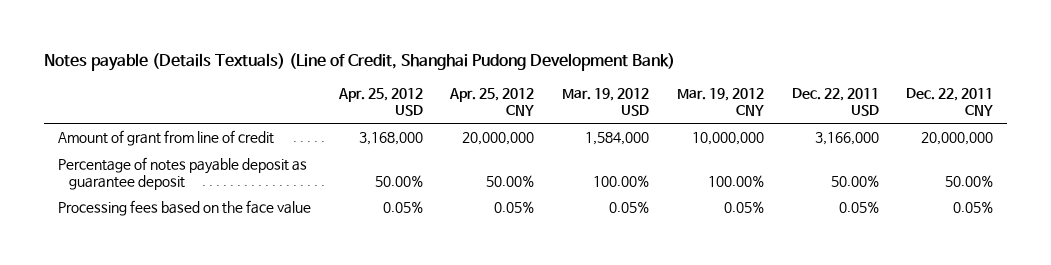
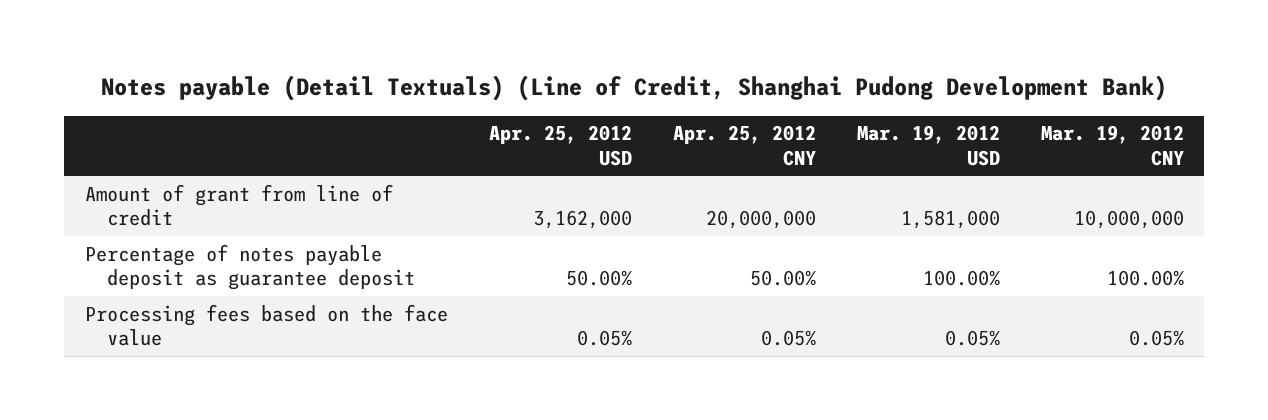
- Notes payable (Details Textuals) (Line of Credit, Shanghai Pudong Development Bank)
+ Notes payable (Detail Textuals) (Line of Credit, Shanghai Pudong Development Bank)
- | Apr. 25, 2012 USD | Apr. 25, 2012 CNY | Mar. 19, 2012 USD | Mar. 19, 2012 CNY | Dec. 22, 2011 USD | Dec. 22, 2011 CNY
+ | Apr. 25, 2012 USD | Apr. 25, 2012 CNY | Mar. 19, 2012 USD | Mar. 19, 2012 CNY
- Amount of grant from line of credit | 3,168,000 | 20,000,000 | 1,584,000 | 10,000,000 | 3,166,000 | 20,000,000
+ Amount of grant from line of credit | 3,162,000 | 20,000,000 | 1,581,000 | 10,000,000

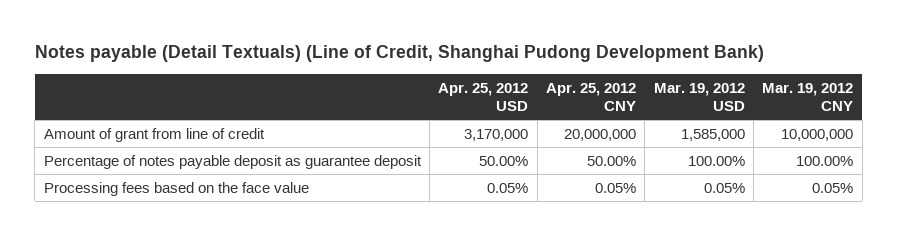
- Amount of grant from line of credit | 3,162,000 | 20,000,000 | 1,581,000 | 10,000,000
+ Amount of grant from line of credit | 3,170,000 | 20,000,000 | 1,585,000 | 10,000,000

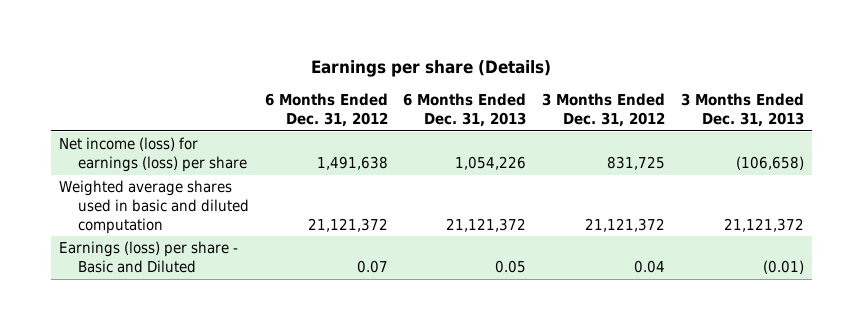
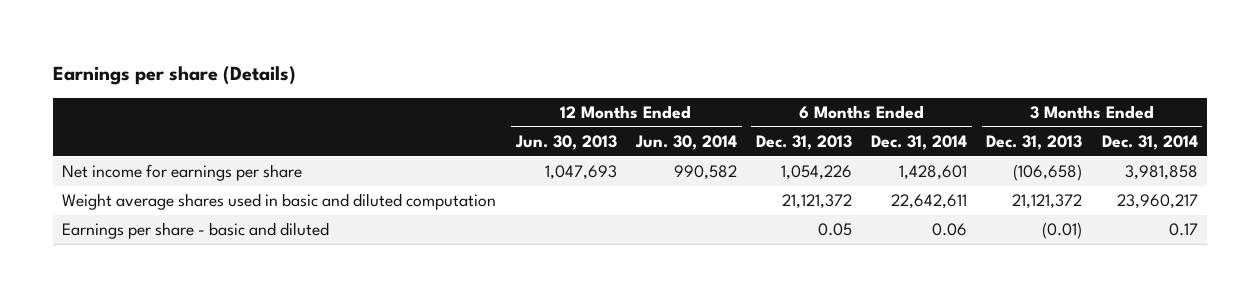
- | 6 Months Ended Dec. 31, 2012 | 6 Months Ended Dec. 31, 2013 | 3 Months Ended Dec. 31, 2012 | 3 Months Ended Dec. 31, 2013
+ | 12 Months Ended Jun. 30, 2013 | 12 Months Ended Jun. 30, 2014 | 6 Months Ended Dec. 31, 2013 | 6 Months Ended Dec. 31, 2014 | 3 Months Ended Dec. 31, 2013 | 3 Months Ended Dec. 31, 2014
- Net income (loss) for earnings (loss) per share | 1,491,638 | 1,054,226 | 831,725 | (106,658)
- Weighted average shares used in basic and diluted computation | 21,121,372 | 21,121,372 | 21,121,372 | 21,121,372
- Earnings (loss) per share - Basic and Diluted | 0.07 | 0.05 | 0.04 | (0.01)
+ Net income for earnings per share | 1,047,693 | 990,582 | 1,054,226 | 1,428,601 | (106,658) | 3,981,858
+ Weight average shares used in basic and diluted computation | | | 21,121,372 | 22,642,611 | 21,121,372 | 23,960,217
+ Earnings per share - basic and diluted | | | 0.05 | 0.06 | (0.01) | 0.17

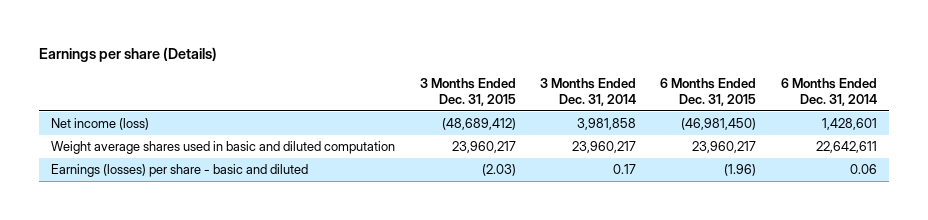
- | 12 Months Ended Jun. 30, 2013 | 12 Months Ended Jun. 30, 2014 | 6 Months Ended Dec. 31, 2013 | 6 Months Ended Dec. 31, 2014 | 3 Months Ended Dec. 31, 2013 | 3 Months Ended Dec. 31, 2014
+ | 3 Months Ended Dec. 31, 2015 | 3 Months Ended Dec. 31, 2014 | 6 Months Ended Dec. 31, 2015 | 6 Months Ended Dec. 31, 2014
- Net income for earnings per share | 1,047,693 | 990,582 | 1,054,226 | 1,428,601 | (106,658) | 3,981,858
+ Net income (loss) | (48,689,412) | 3,981,858 | (46,981,450) | 1,428,601
- Earnings per share - basic and diluted | | | 0.05 | 0.06 | (0.01) | 0.17
+ Earnings (losses) per share - basic and diluted | (2.03) | 0.17 | (1.96) | 0.06

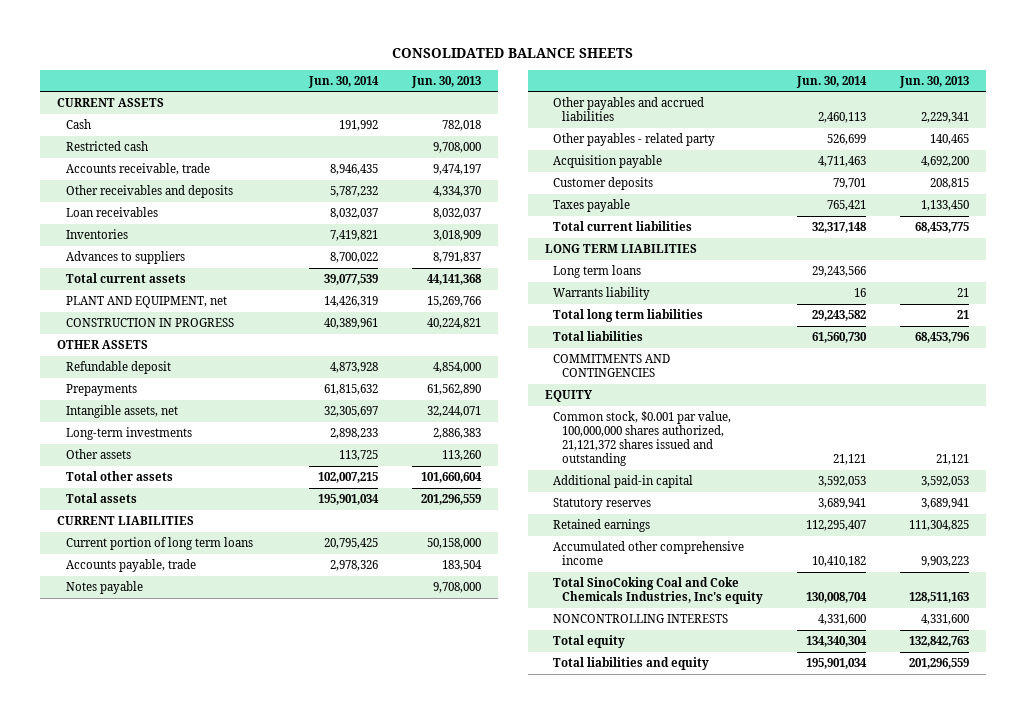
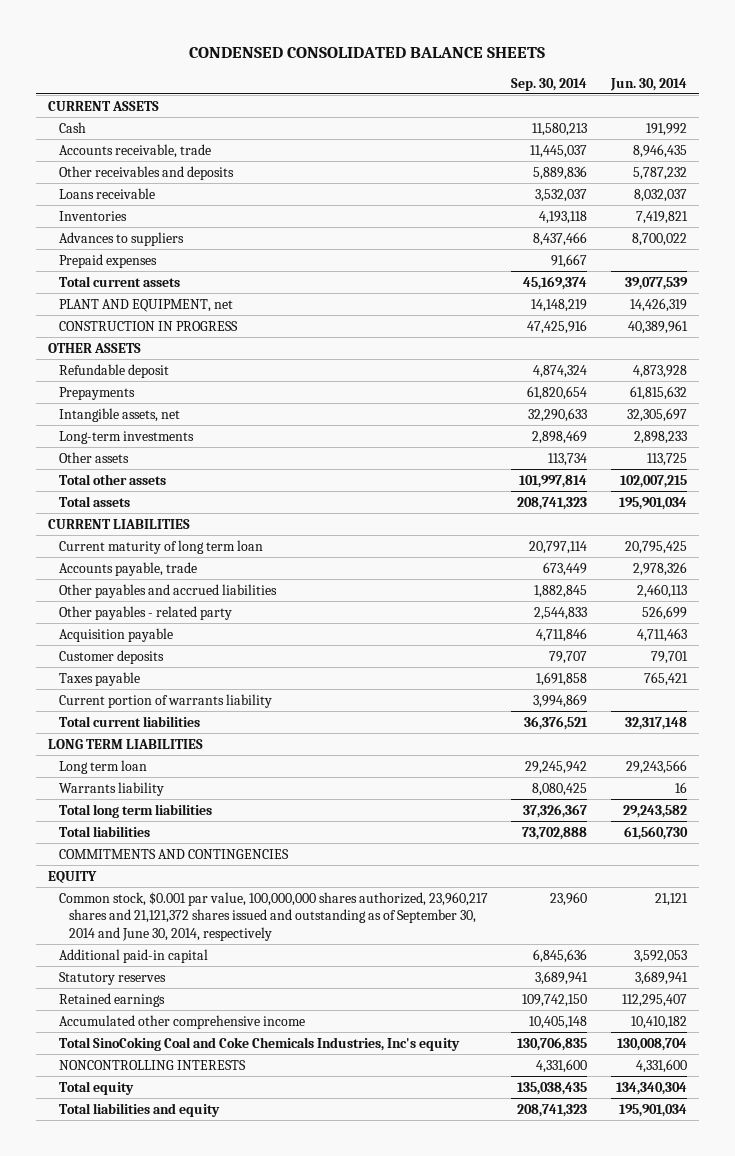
- CONSOLIDATED BALANCE SHEETS
+ CONDENSED CONSOLIDATED BALANCE SHEETS
- | Jun. 30, 2014 | Jun. 30, 2013
+ | Sep. 30, 2014 | Jun. 30, 2014
- Restricted cash | | 9,708,000
- Loan receivables | 8,032,037 | 8,032,037
+ Loans receivable | 3,532,037 | 8,032,037
+ Prepaid expenses | 91,667 |
- Current portion of long term loans | 20,795,425 | 50,158,000
+ Current maturity of long term loan | 20,797,114 | 20,795,425
- Notes payable | | 9,708,000
+ Current portion of warrants liability | 3,994,869 |
- Long term loans | 29,243,566 |
+ Long term loan | 29,245,942 | 29,243,566
- Common stock, $0.001 par value, 100,000,000 shares authorized, 21,121,372 shares issued and outstanding | 21,121 | 21,121
+ Common stock, $0.001 par value, 100,000,000 shares authorized, 23,960,217 shares and 21,121,372 shares issued and outstanding as of September 30, 2014 and June 30, 2014, respectively | 23,960 | 21,121

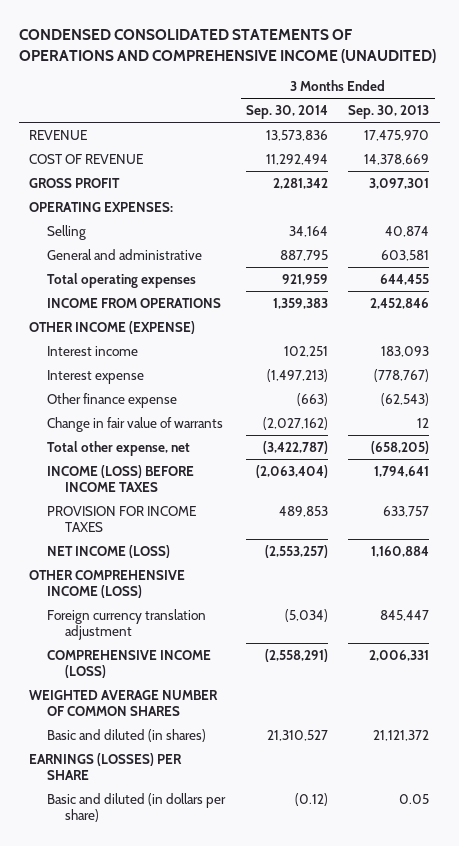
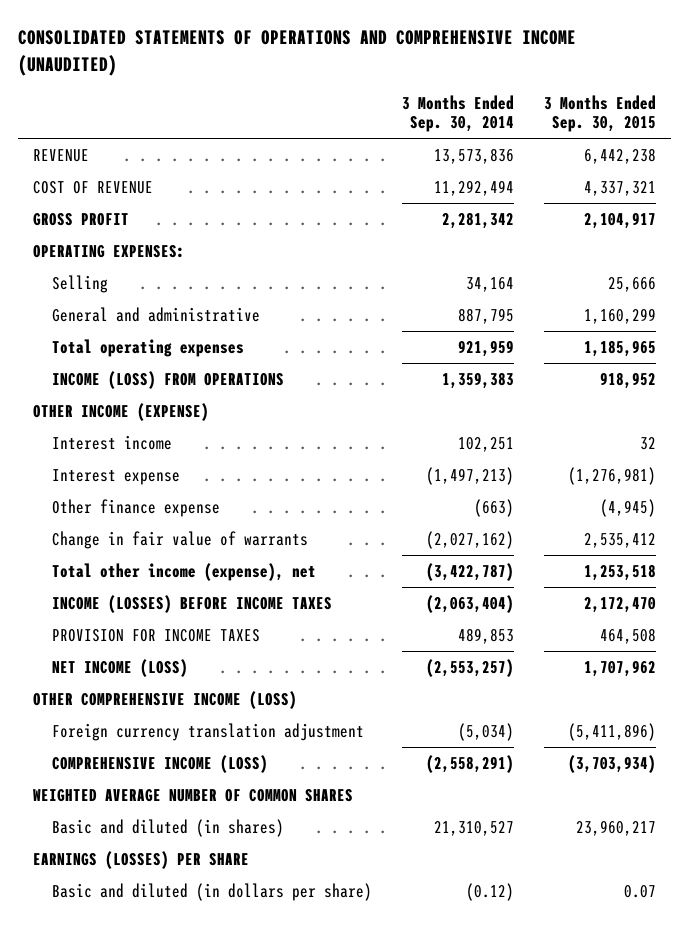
- CONDENSED CONSOLIDATED STATEMENTS OF OPERATIONS AND COMPREHENSIVE INCOME (UNAUDITED)
+ CONSOLIDATED STATEMENTS OF OPERATIONS AND COMPREHENSIVE INCOME (UNAUDITED)
- | 3 Months Ended Sep. 30, 2014 | 3 Months Ended Sep. 30, 2013
+ | 3 Months Ended Sep. 30, 2014 | 3 Months Ended Sep. 30, 2015
- INCOME FROM OPERATIONS | 1,359,383 | 2,452,846
+ INCOME (LOSS) FROM OPERATIONS | 1,359,383 | 918,952
- Total other expense, net | (3,422,787) | (658,205)
- INCOME (LOSS) BEFORE INCOME TAXES | (2,063,404) | 1,794,641
+ Total other income (expense), net | (3,422,787) | 1,253,518
+ INCOME (LOSSES) BEFORE INCOME TAXES | (2,063,404) | 2,172,470

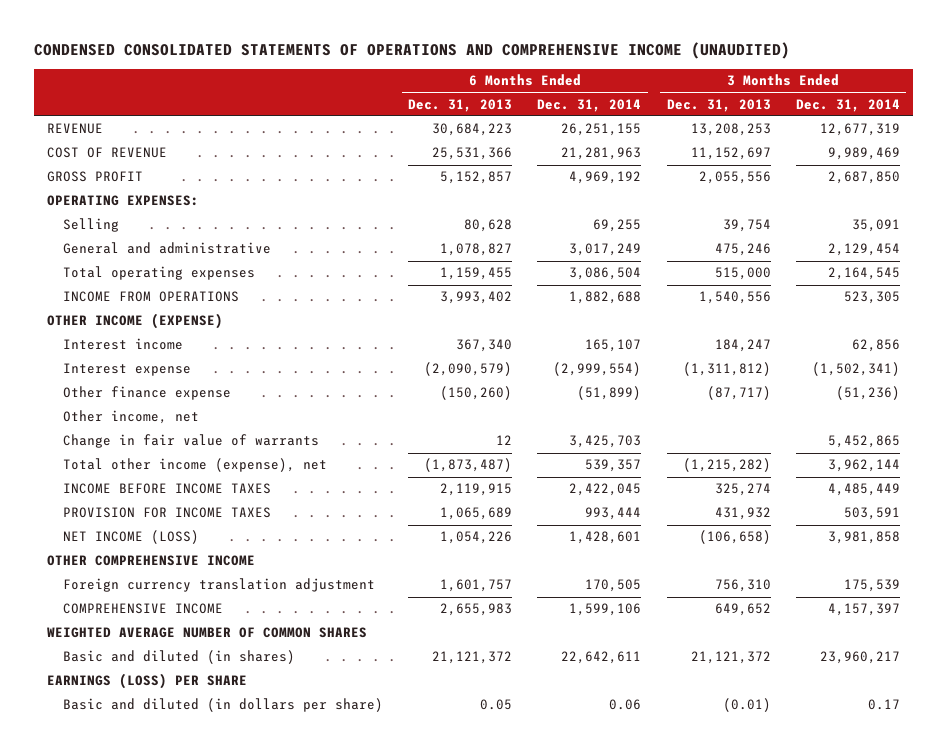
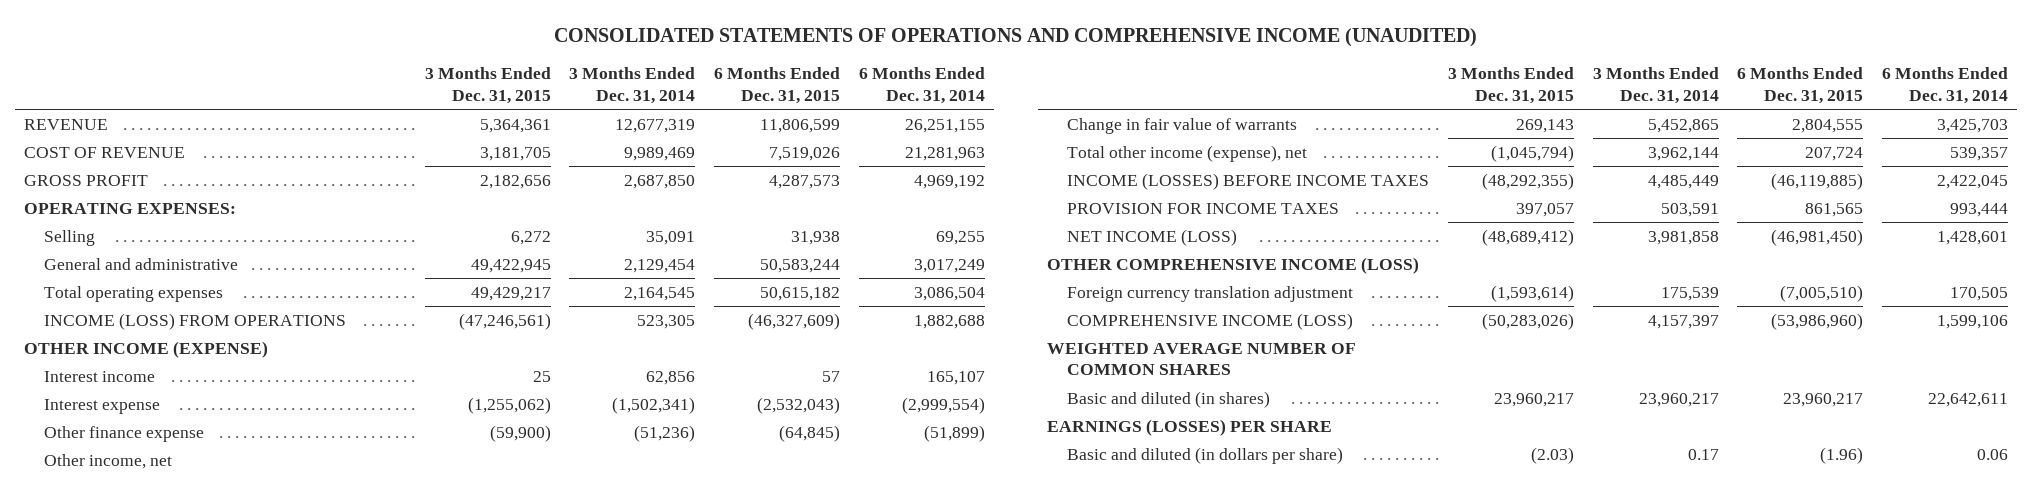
- CONDENSED CONSOLIDATED STATEMENTS OF OPERATIONS AND COMPREHENSIVE INCOME (UNAUDITED)
+ CONSOLIDATED STATEMENTS OF OPERATIONS AND COMPREHENSIVE INCOME (UNAUDITED)
- | 6 Months Ended Dec. 31, 2013 | 6 Months Ended Dec. 31, 2014 | 3 Months Ended Dec. 31, 2013 | 3 Months Ended Dec. 31, 2014
+ | 3 Months Ended Dec. 31, 2015 | 3 Months Ended Dec. 31, 2014 | 6 Months Ended Dec. 31, 2015 | 6 Months Ended Dec. 31, 2014
- INCOME FROM OPERATIONS | 3,993,402 | 1,882,688 | 1,540,556 | 523,305
+ INCOME (LOSS) FROM OPERATIONS | (47,246,561) | 523,305 | (46,327,609) | 1,882,688
- INCOME BEFORE INCOME TAXES | 2,119,915 | 2,422,045 | 325,274 | 4,485,449
+ INCOME (LOSSES) BEFORE INCOME TAXES | (48,292,355) | 4,485,449 | (46,119,885) | 2,422,045
- OTHER COMPREHENSIVE INCOME
+ OTHER COMPREHENSIVE INCOME (LOSS)
- COMPREHENSIVE INCOME | 2,655,983 | 1,599,106 | 649,652 | 4,157,397
+ COMPREHENSIVE INCOME (LOSS) | (50,283,026) | 4,157,397 | (53,986,960) | 1,599,106
- EARNINGS (LOSS) PER SHARE
+ EARNINGS (LOSSES) PER SHARE

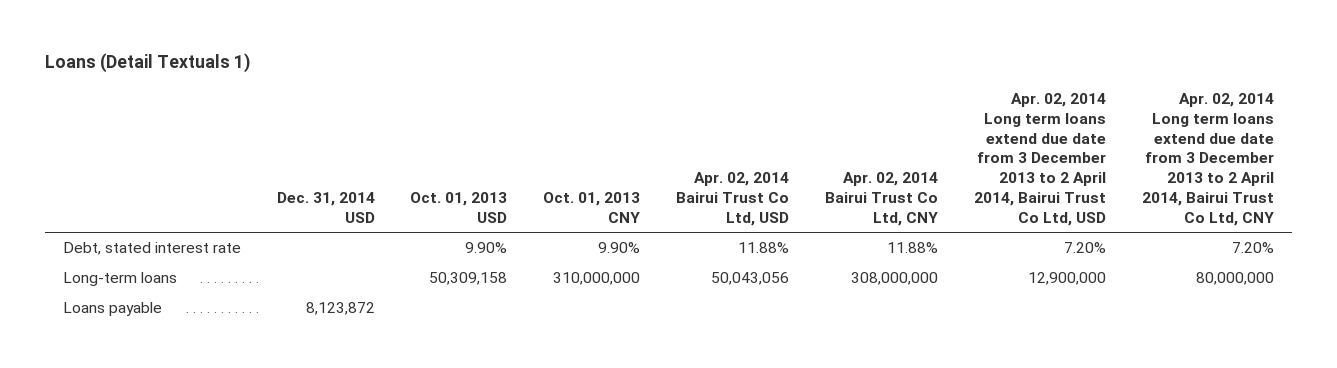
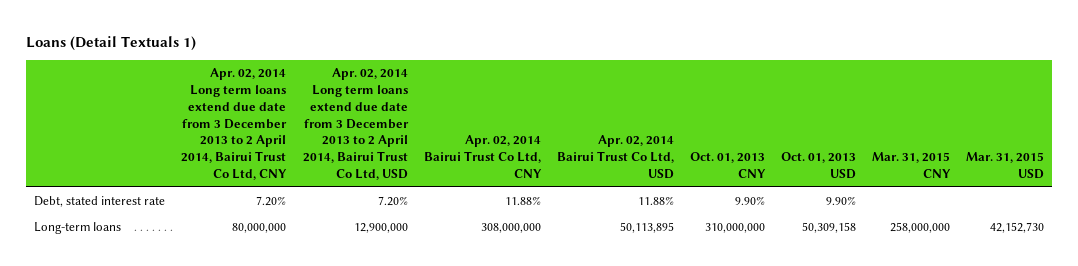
- | Dec. 31, 2014 USD | Oct. 01, 2013 USD | Oct. 01, 2013 CNY | Apr. 02, 2014 Bairui Trust Co Ltd, USD | Apr. 02, 2014 Bairui Trust Co Ltd, CNY | Apr. 02, 2014 Long term loans extend due date from 3 December 2013 to 2 April 2014, Bairui Trust Co Ltd, USD | Apr. 02, 2014 Long term loans extend due date from 3 December 2013 to 2 April 2014, Bairui Trust Co Ltd, CNY
+ | Apr. 02, 2014 Long term loans extend due date from 3 December 2013 to 2 April 2014, Bairui Trust Co Ltd, CNY | Apr. 02, 2014 Long term loans extend due date from 3 December 2013 to 2 April 2014, Bairui Trust Co Ltd, USD | Apr. 02, 2014 Bairui Trust Co Ltd, CNY | Apr. 02, 2014 Bairui Trust Co Ltd, USD | Oct. 01, 2013 CNY | Oct. 01, 2013 USD | Mar. 31, 2015 CNY | Mar. 31, 2015 USD
- Long-term loans | | 50,309,158 | 310,000,000 | 50,043,056 | 308,000,000 | 12,900,000 | 80,000,000
- Loans payable | 8,123,872 | | | | | |
+ Long-term loans | 80,000,000 | 12,900,000 | 308,000,000 | 50,113,895 | 310,000,000 | 50,309,158 | 258,000,000 | 42,152,730

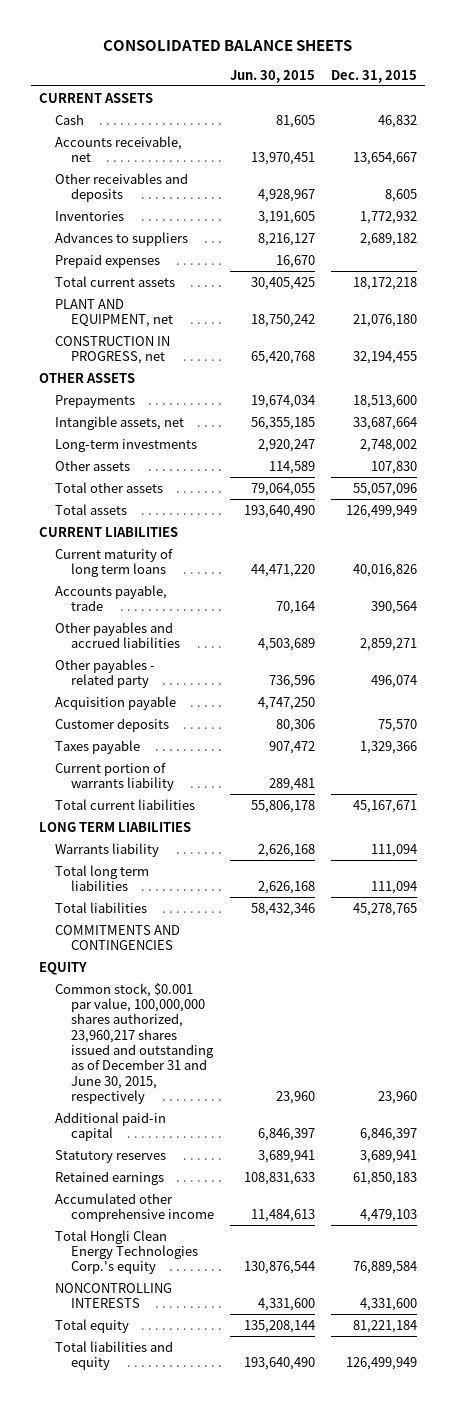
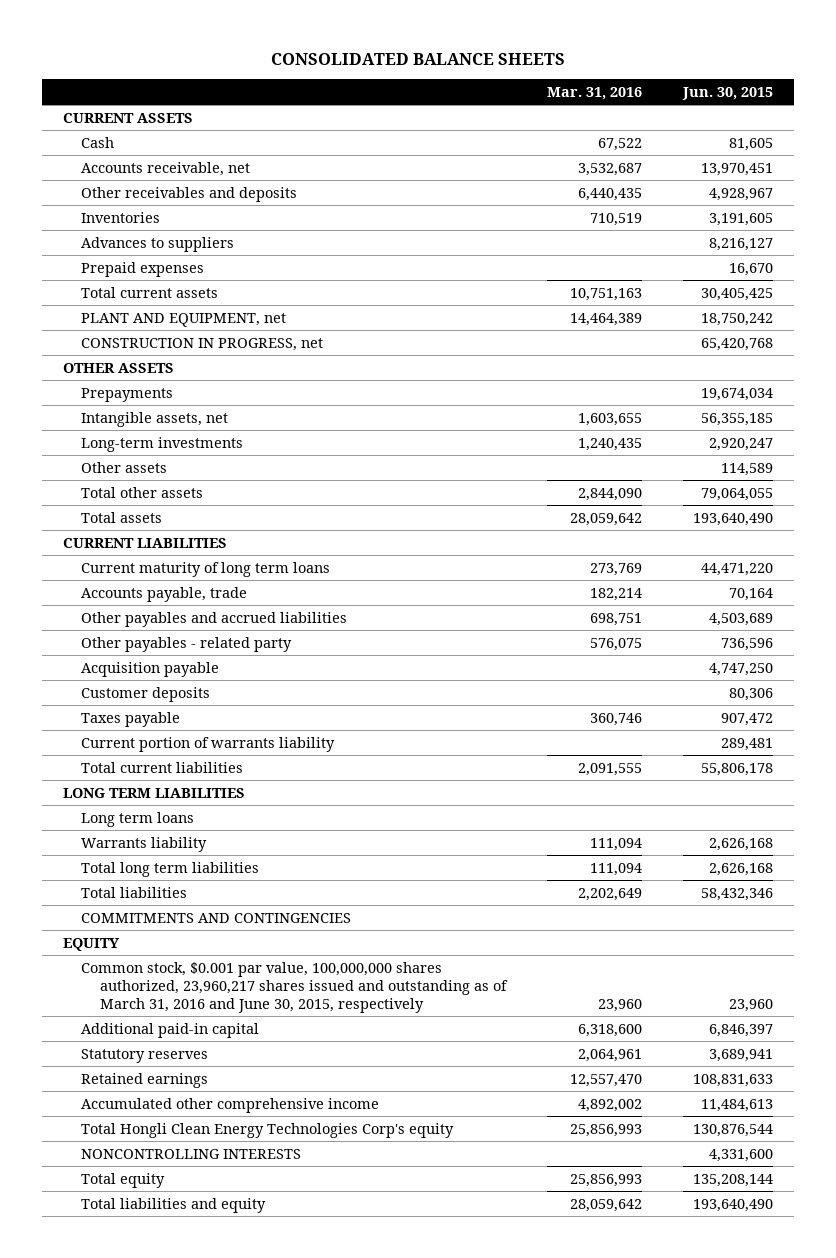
- | Jun. 30, 2015 | Dec. 31, 2015
+ | Mar. 31, 2016 | Jun. 30, 2015
+ Long term loans
- Common stock, $0.001 par value, 100,000,000 shares authorized, 23,960,217 shares issued and outstanding as of December 31 and June 30, 2015, respectively | 23,960 | 23,960
+ Common stock, $0.001 par value, 100,000,000 shares authorized, 23,960,217 shares issued and outstanding as of March 31, 2016 and June 30, 2015, respectively | 23,960 | 23,960
- Total Hongli Clean Energy Technologies Corp.'s equity | 130,876,544 | 76,889,584
+ Total Hongli Clean Energy Technologies Corp's equity | 25,856,993 | 130,876,544

